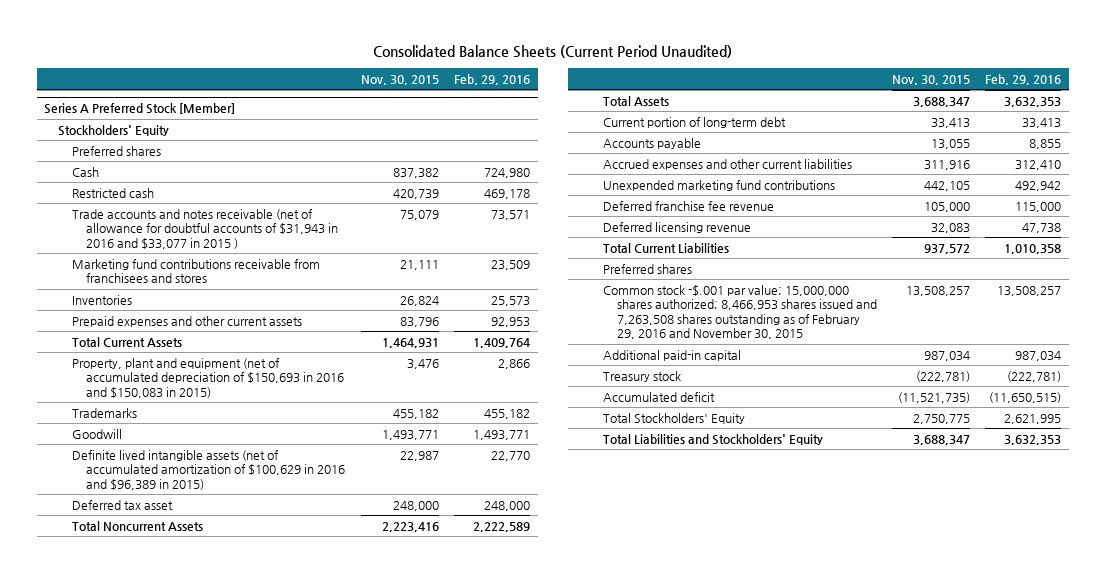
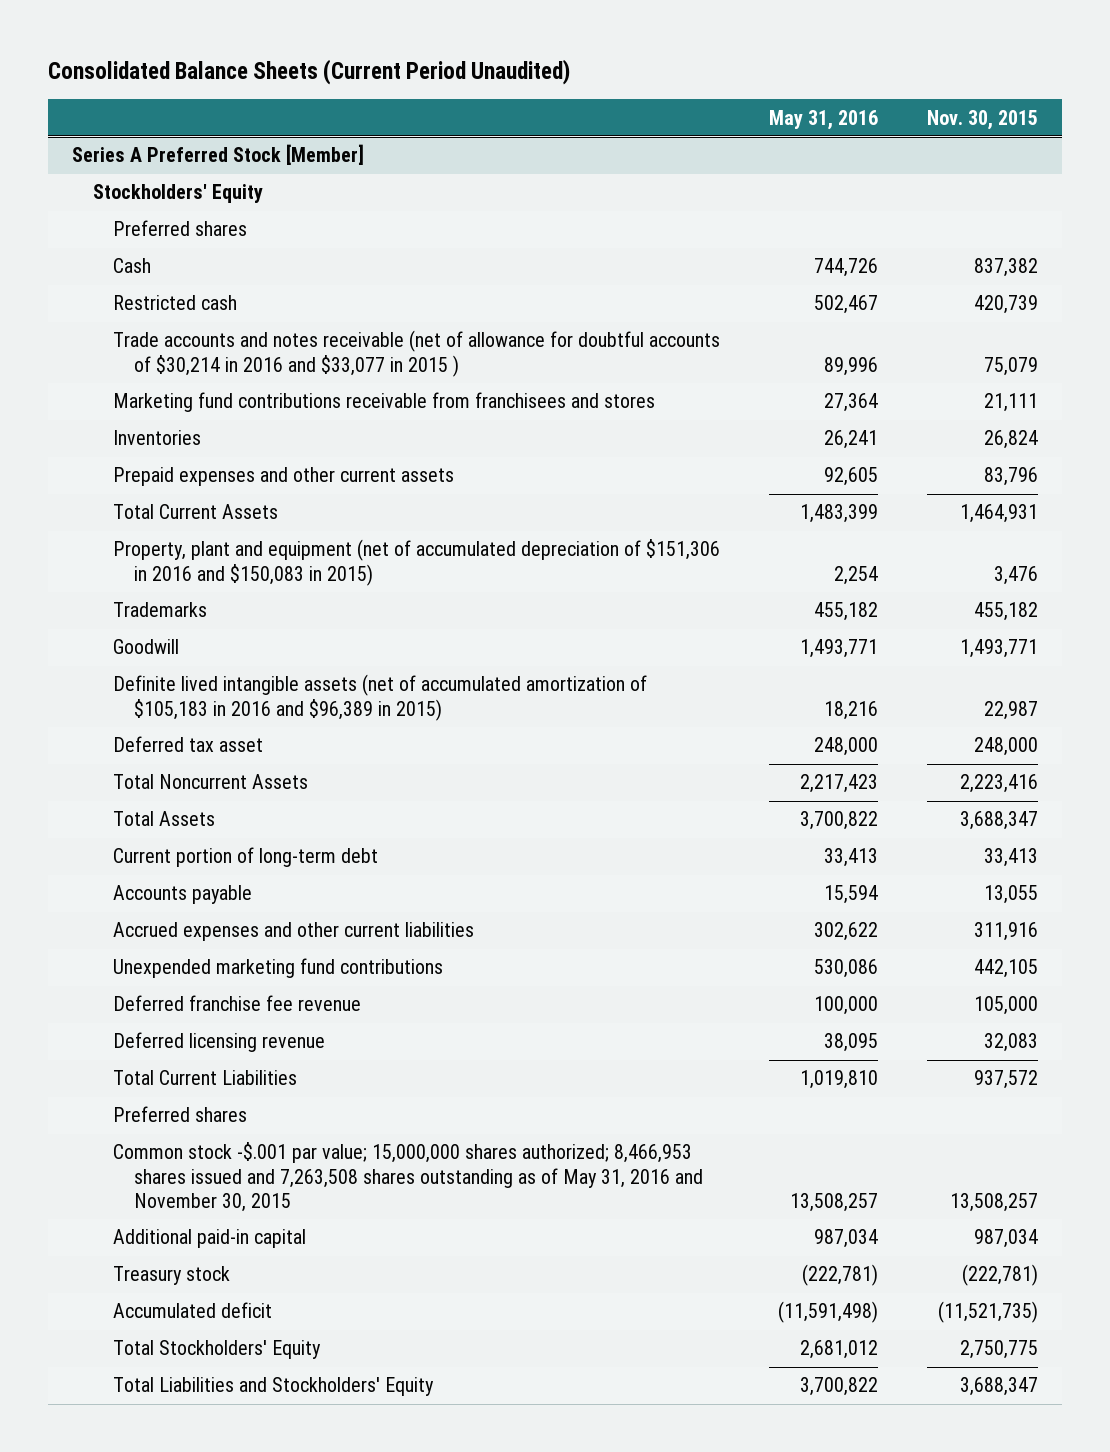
- | Nov. 30, 2015 | Feb. 29, 2016
+ | May 31, 2016 | Nov. 30, 2015
@ Series A Preferred Stock [Member]
- Trade accounts and notes receivable (net of allowance for doubtful accounts of $31,943 in 2016 and $33,077 in 2015 ) | 75,079 | 73,571
+ Trade accounts and notes receivable (net of allowance for doubtful accounts of $30,214 in 2016 and $33,077 in 2015 ) | 89,996 | 75,079
- Property, plant and equipment (net of accumulated depreciation of $150,693 in 2016 and $150,083 in 2015) | 3,476 | 2,866
+ Property, plant and equipment (net of accumulated depreciation of $151,306 in 2016 and $150,083 in 2015) | 2,254 | 3,476
- Definite lived intangible assets (net of accumulated amortization of $100,629 in 2016 and $96,389 in 2015) | 22,987 | 22,770
+ Definite lived intangible assets (net of accumulated amortization of $105,183 in 2016 and $96,389 in 2015) | 18,216 | 22,987
- Common stock -$.001 par value; 15,000,000 shares authorized; 8,466,953 shares issued and 7,263,508 shares outstanding as of February 29, 2016 and November 30, 2015 | 13,508,257 | 13,508,257
+ Common stock -$.001 par value; 15,000,000 shares authorized; 8,466,953 shares issued and 7,263,508 shares outstanding as of May 31, 2016 and November 30, 2015 | 13,508,257 | 13,508,257

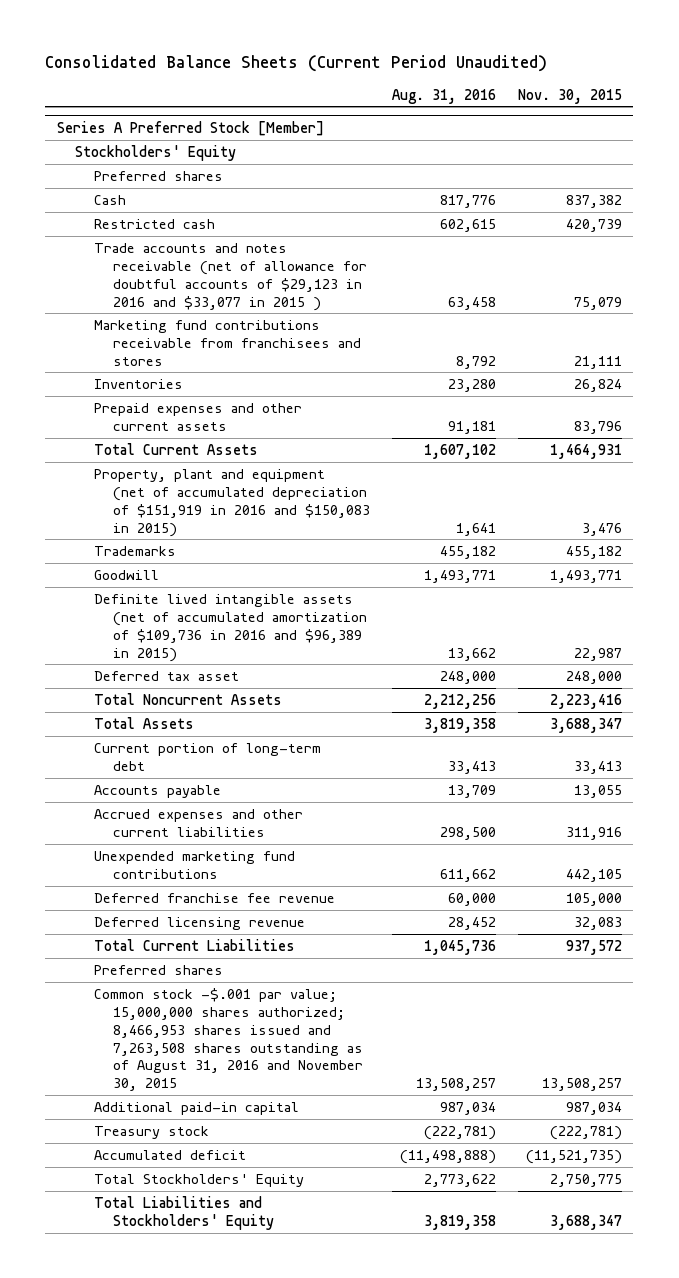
- | May 31, 2016 | Nov. 30, 2015
+ | Aug. 31, 2016 | Nov. 30, 2015
@ Series A Preferred Stock [Member]
- Trade accounts and notes receivable (net of allowance for doubtful accounts of $30,214 in 2016 and $33,077 in 2015 ) | 89,996 | 75,079
+ Trade accounts and notes receivable (net of allowance for doubtful accounts of $29,123 in 2016 and $33,077 in 2015 ) | 63,458 | 75,079
- Property, plant and equipment (net of accumulated depreciation of $151,306 in 2016 and $150,083 in 2015) | 2,254 | 3,476
+ Property, plant and equipment (net of accumulated depreciation of $151,919 in 2016 and $150,083 in 2015) | 1,641 | 3,476
- Definite lived intangible assets (net of accumulated amortization of $105,183 in 2016 and $96,389 in 2015) | 18,216 | 22,987
+ Definite lived intangible assets (net of accumulated amortization of $109,736 in 2016 and $96,389 in 2015) | 13,662 | 22,987
- Common stock -$.001 par value; 15,000,000 shares authorized; 8,466,953 shares issued and 7,263,508 shares outstanding as of May 31, 2016 and November 30, 2015 | 13,508,257 | 13,508,257
+ Common stock -$.001 par value; 15,000,000 shares authorized; 8,466,953 shares issued and 7,263,508 shares outstanding as of August 31, 2016 and November 30, 2015 | 13,508,257 | 13,508,257

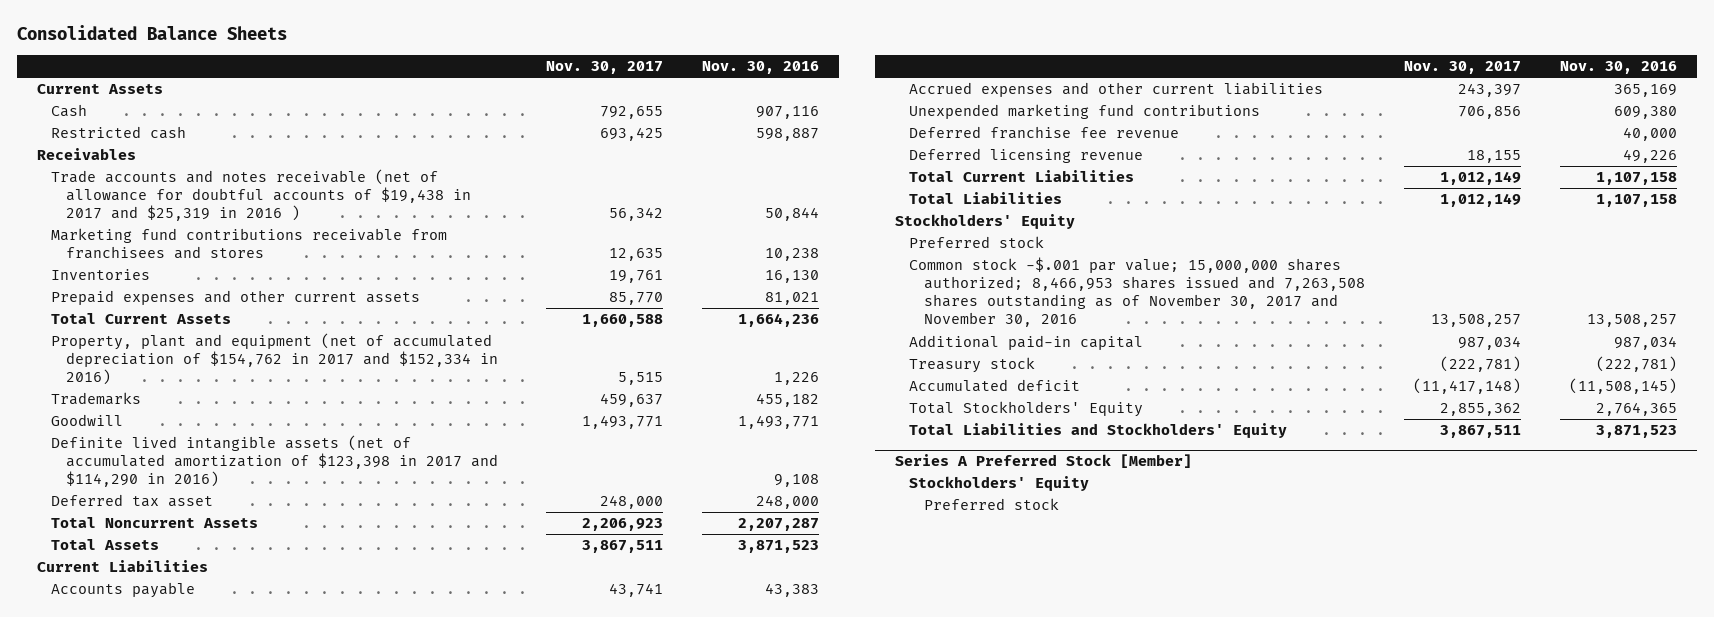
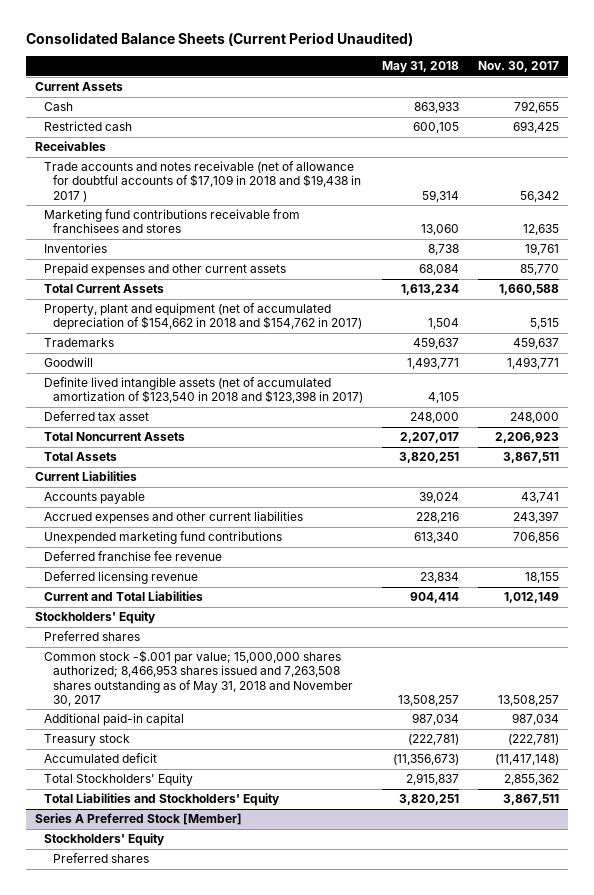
- Consolidated Balance Sheets
+ Consolidated Balance Sheets (Current Period Unaudited)
- | Nov. 30, 2017 | Nov. 30, 2016
+ | May 31, 2018 | Nov. 30, 2017
- Trade accounts and notes receivable (net of allowance for doubtful accounts of $19,438 in 2017 and $25,319 in 2016 ) | 56,342 | 50,844
+ Trade accounts and notes receivable (net of allowance for doubtful accounts of $17,109 in 2018 and $19,438 in 2017 ) | 59,314 | 56,342
- Property, plant and equipment (net of accumulated depreciation of $154,762 in 2017 and $152,334 in 2016) | 5,515 | 1,226
+ Property, plant and equipment (net of accumulated depreciation of $154,662 in 2018 and $154,762 in 2017) | 1,504 | 5,515
- Definite lived intangible assets (net of accumulated amortization of $123,398 in 2017 and $114,290 in 2016) | | 9,108
+ Definite lived intangible assets (net of accumulated amortization of $123,540 in 2018 and $123,398 in 2017) | 4,105 |
- Total Current Liabilities | 1,012,149 | 1,107,158
- Total Liabilities | 1,012,149 | 1,107,158
+ Current and Total Liabilities | 904,414 | 1,012,149
- Preferred stock
- Common stock -$.001 par value; 15,000,000 shares authorized; 8,466,953 shares issued and 7,263,508 shares outstanding as of November 30, 2017 and November 30, 2016 | 13,508,257 | 13,508,257
+ Preferred shares
+ Common stock -$.001 par value; 15,000,000 shares authorized; 8,466,953 shares issued and 7,263,508 shares outstanding as of May 31, 2018 and November 30, 2017 | 13,508,257 | 13,508,257
@ Series A Preferred Stock [Member]
- Preferred stock
+ Preferred shares

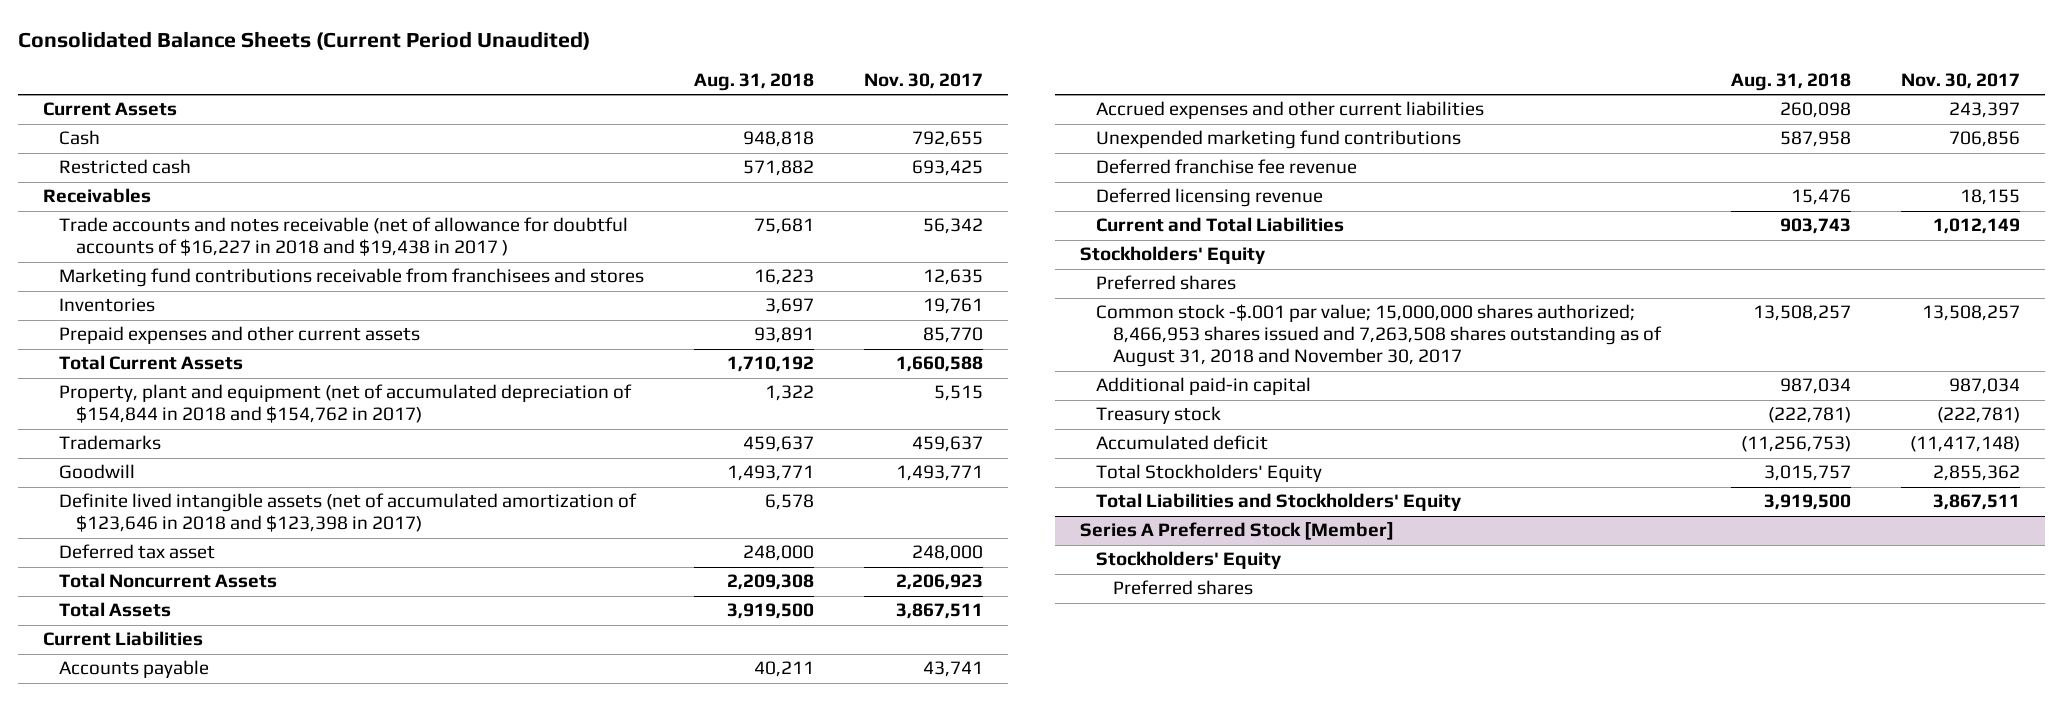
- | May 31, 2018 | Nov. 30, 2017
+ | Aug. 31, 2018 | Nov. 30, 2017
- Trade accounts and notes receivable (net of allowance for doubtful accounts of $17,109 in 2018 and $19,438 in 2017 ) | 59,314 | 56,342
+ Trade accounts and notes receivable (net of allowance for doubtful accounts of $16,227 in 2018 and $19,438 in 2017 ) | 75,681 | 56,342
- Property, plant and equipment (net of accumulated depreciation of $154,662 in 2018 and $154,762 in 2017) | 1,504 | 5,515
+ Property, plant and equipment (net of accumulated depreciation of $154,844 in 2018 and $154,762 in 2017) | 1,322 | 5,515
- Definite lived intangible assets (net of accumulated amortization of $123,540 in 2018 and $123,398 in 2017) | 4,105 |
+ Definite lived intangible assets (net of accumulated amortization of $123,646 in 2018 and $123,398 in 2017) | 6,578 |
- Common stock -$.001 par value; 15,000,000 shares authorized; 8,466,953 shares issued and 7,263,508 shares outstanding as of May 31, 2018 and November 30, 2017 | 13,508,257 | 13,508,257
+ Common stock -$.001 par value; 15,000,000 shares authorized; 8,466,953 shares issued and 7,263,508 shares outstanding as of August 31, 2018 and November 30, 2017 | 13,508,257 | 13,508,257

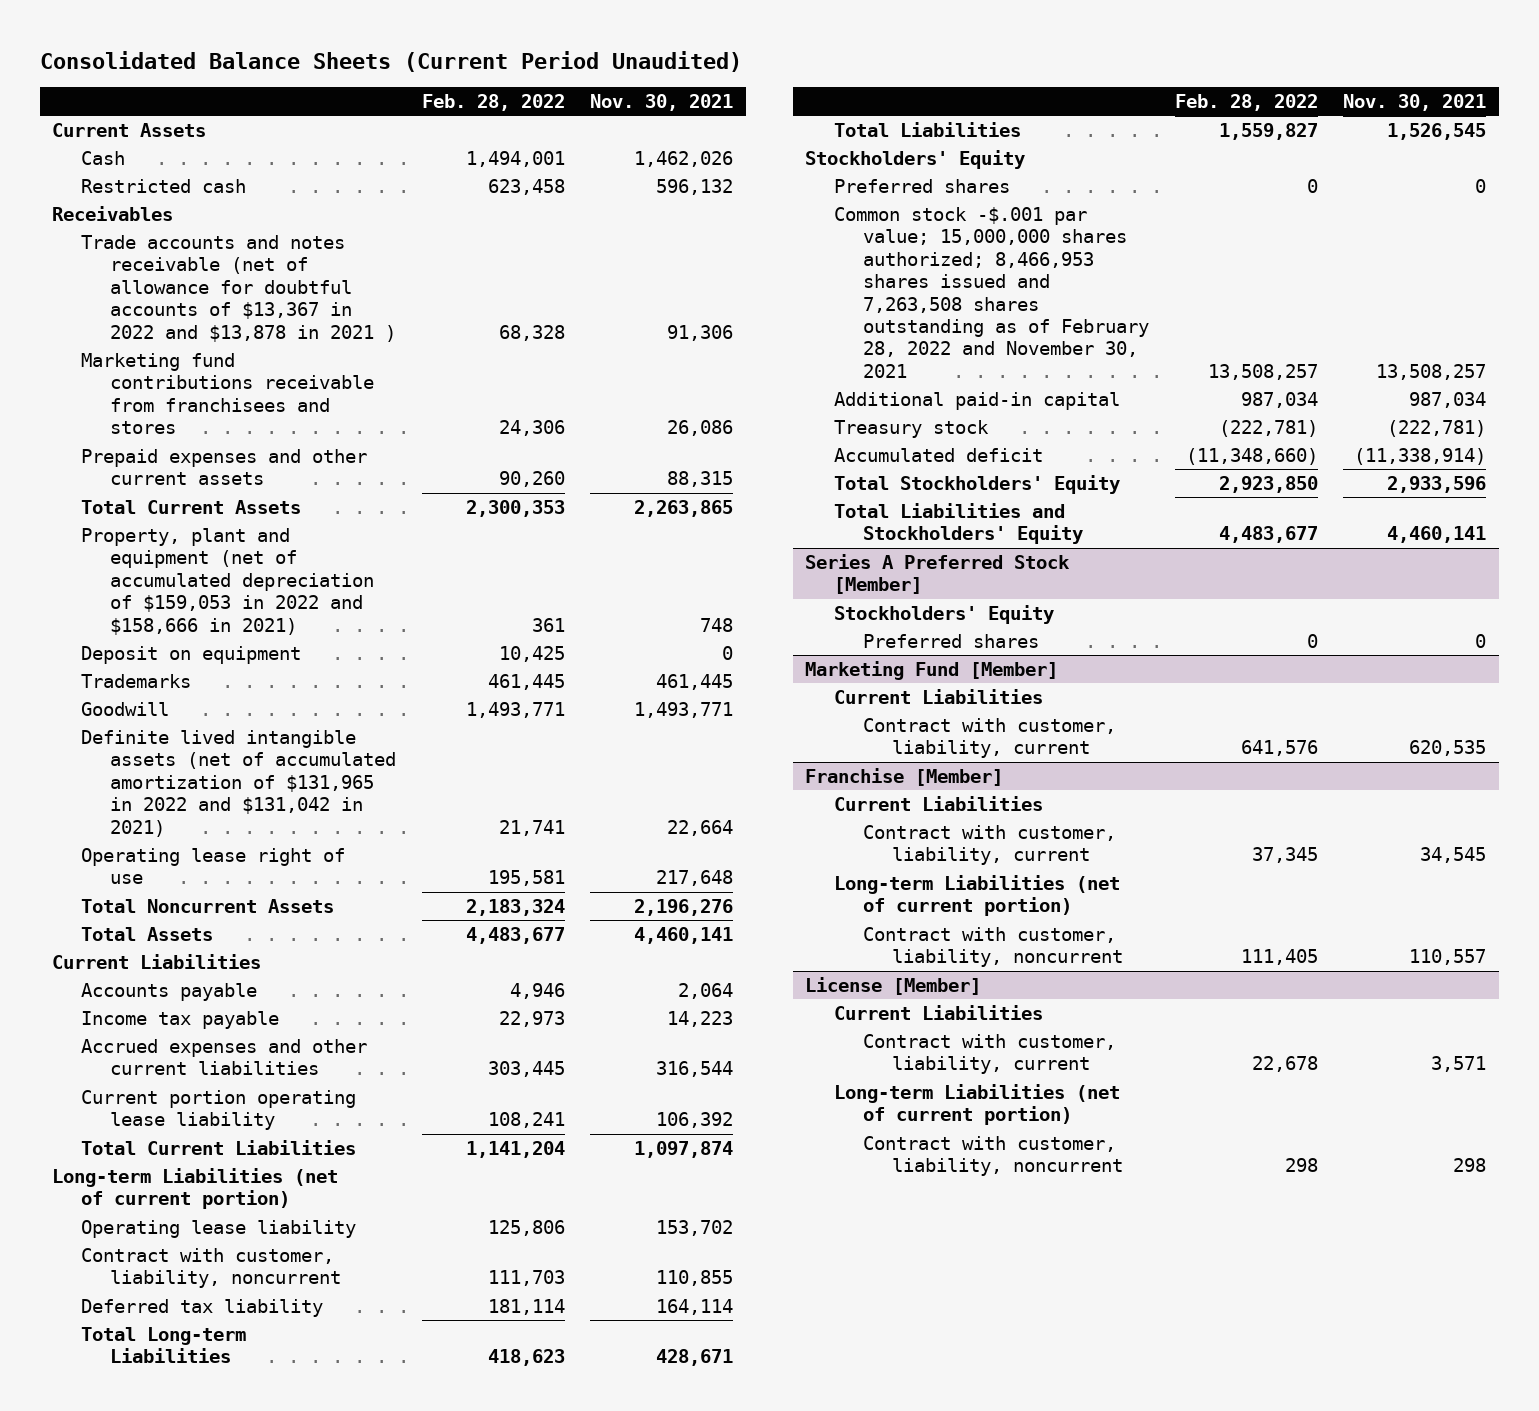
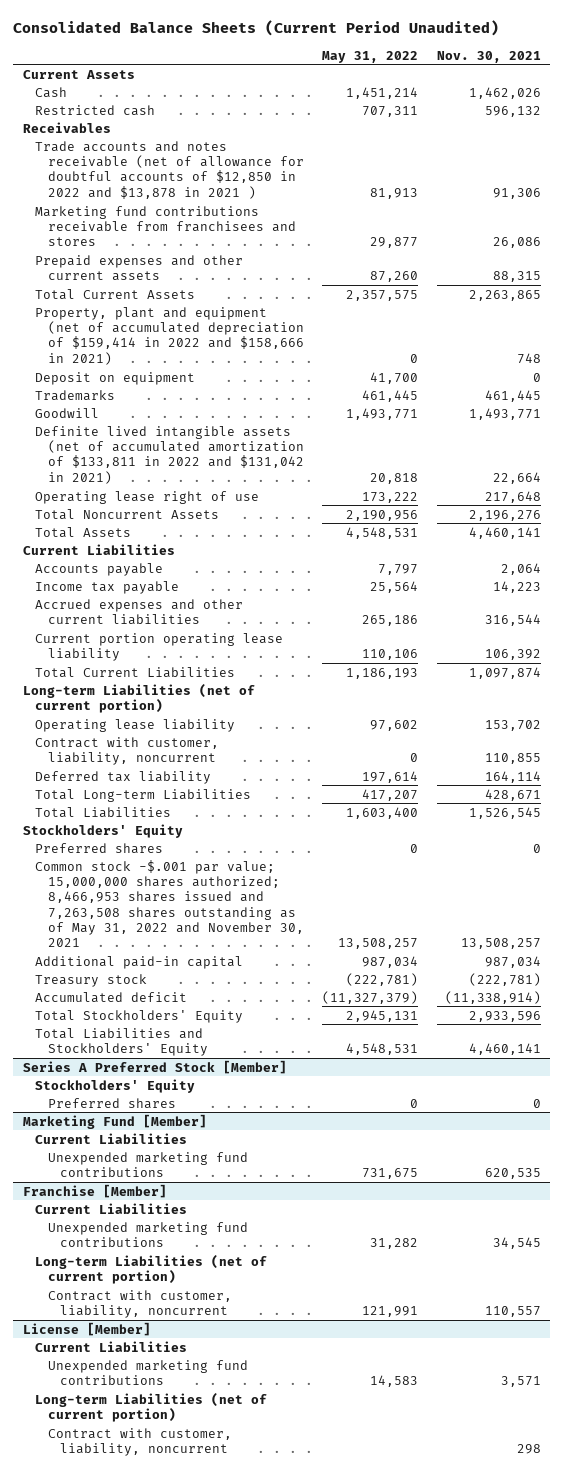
- | Feb. 28, 2022 | Nov. 30, 2021
+ | May 31, 2022 | Nov. 30, 2021
- Trade accounts and notes receivable (net of allowance for doubtful accounts of $13,367 in 2022 and $13,878 in 2021 ) | 68,328 | 91,306
+ Trade accounts and notes receivable (net of allowance for doubtful accounts of $12,850 in 2022 and $13,878 in 2021 ) | 81,913 | 91,306
- Property, plant and equipment (net of accumulated depreciation of $159,053 in 2022 and $158,666 in 2021) | 361 | 748
+ Property, plant and equipment (net of accumulated depreciation of $159,414 in 2022 and $158,666 in 2021) | 0 | 748
- Definite lived intangible assets (net of accumulated amortization of $131,965 in 2022 and $131,042 in 2021) | 21,741 | 22,664
+ Definite lived intangible assets (net of accumulated amortization of $133,811 in 2022 and $131,042 in 2021) | 20,818 | 22,664
- Common stock -$.001 par value; 15,000,000 shares authorized; 8,466,953 shares issued and 7,263,508 shares outstanding as of February 28, 2022 and November 30, 2021 | 13,508,257 | 13,508,257
+ Common stock -$.001 par value; 15,000,000 shares authorized; 8,466,953 shares issued and 7,263,508 shares outstanding as of May 31, 2022 and November 30, 2021 | 13,508,257 | 13,508,257
@ Marketing Fund [Member]
- Contract with customer, liability, current | 641,576 | 620,535
+ Unexpended marketing fund contributions | 731,675 | 620,535
@ Franchise [Member]
- Contract with customer, liability, current | 37,345 | 34,545
+ Unexpended marketing fund contributions | 31,282 | 34,545
@ License [Member]
- Contract with customer, liability, current | 22,678 | 3,571
+ Unexpended marketing fund contributions | 14,583 | 3,571

